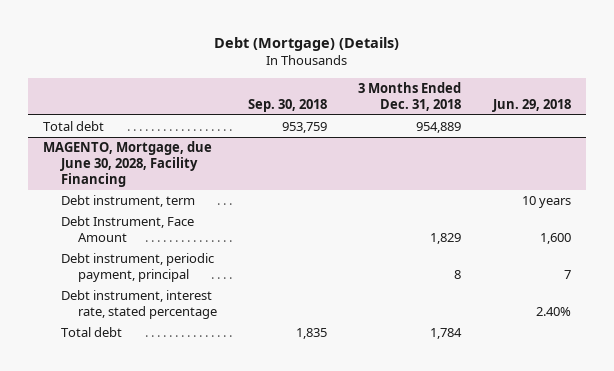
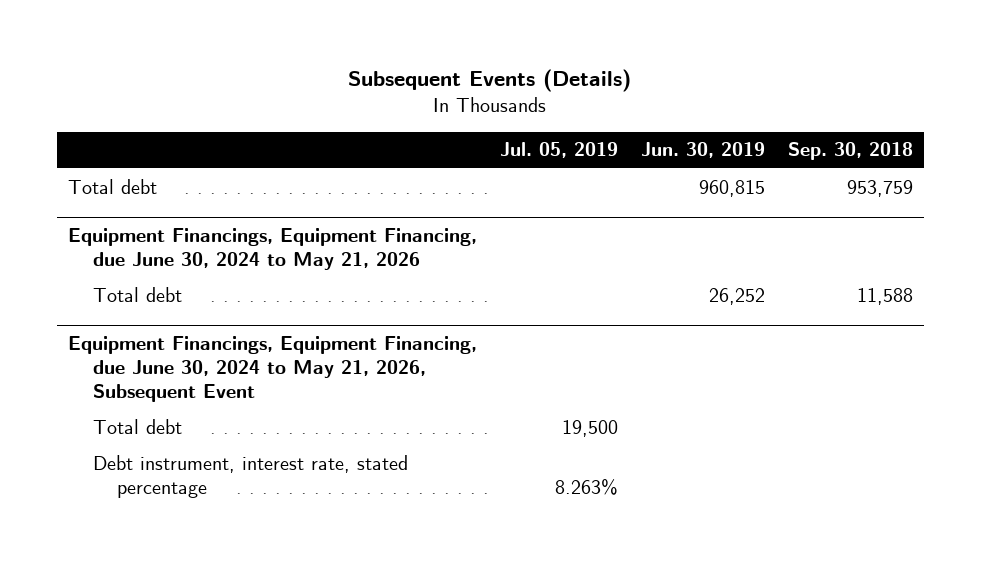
- Debt (Mortgage) (Details)
+ Subsequent Events (Details)
- | Sep. 30, 2018 | 3 Months Ended Dec. 31, 2018 | Jun. 29, 2018
+ | Jul. 05, 2019 | Jun. 30, 2019 | Sep. 30, 2018
- MAGENTO, Mortgage, due June 30, 2028, Facility Financing
- Debt instrument, term | | | 10 years
- Debt Instrument, Face Amount | | 1,829 | 1,600
- Debt instrument, periodic payment, principal | | 8 | 7
- Debt instrument, interest rate, stated percentage | | | 2.40%
- Total debt | 1,835 | 1,784 |
+ Equipment Financings, Equipment Financing, due June 30, 2024 to May 21, 2026
+ Total debt | | 26,252 | 11,588
+ Equipment Financings, Equipment Financing, due June 30, 2024 to May 21, 2026, Subsequent Event
+ Total debt | 19,500 | |
+ Debt instrument, interest rate, stated percentage | 8.263% | |

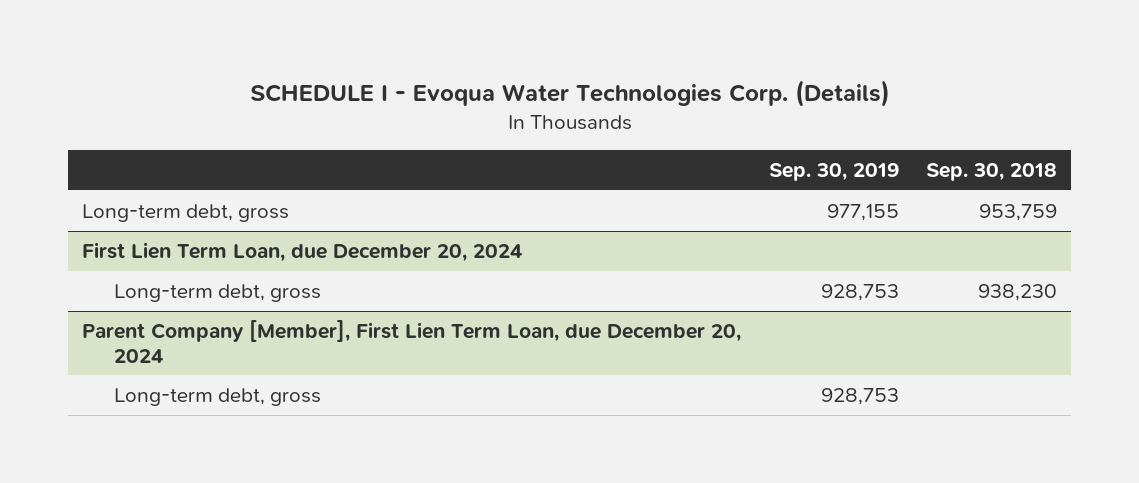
- Subsequent Events (Details)
+ SCHEDULE I - Evoqua Water Technologies Corp. (Details)
- | Jul. 05, 2019 | Jun. 30, 2019 | Sep. 30, 2018
+ | Sep. 30, 2019 | Sep. 30, 2018
- Total debt | | 960,815 | 953,759
- Equipment Financings, Equipment Financing, due June 30, 2024 to May 21, 2026
- Total debt | | 26,252 | 11,588
- Equipment Financings, Equipment Financing, due June 30, 2024 to May 21, 2026, Subsequent Event
- Total debt | 19,500 | |
- Debt instrument, interest rate, stated percentage | 8.263% | |
+ Long-term debt, gross | 977,155 | 953,759
+ First Lien Term Loan, due December 20, 2024
+ Long-term debt, gross | 928,753 | 938,230
+ Parent Company [Member], First Lien Term Loan, due December 20, 2024
+ Long-term debt, gross | 928,753 |

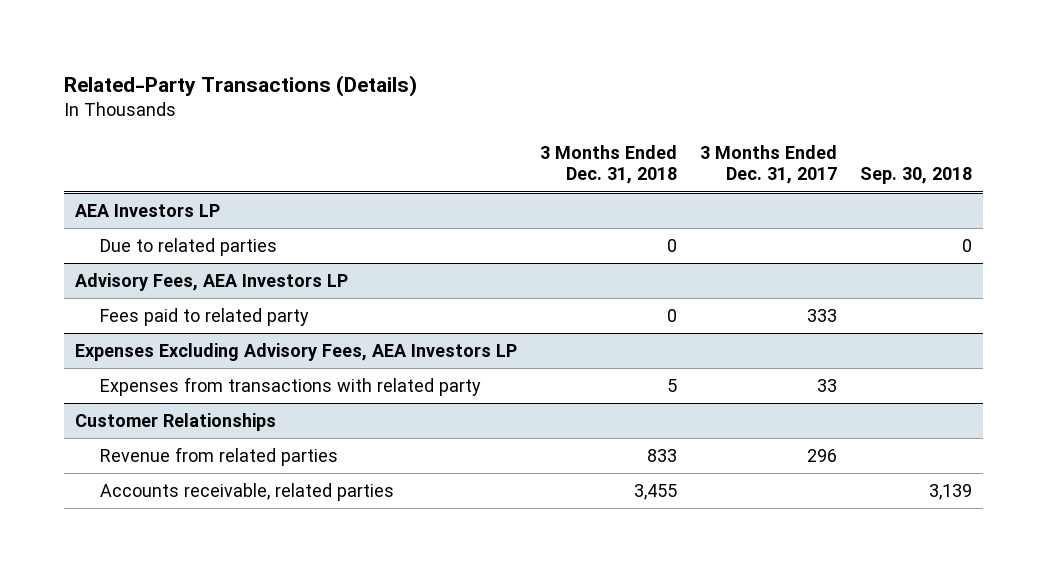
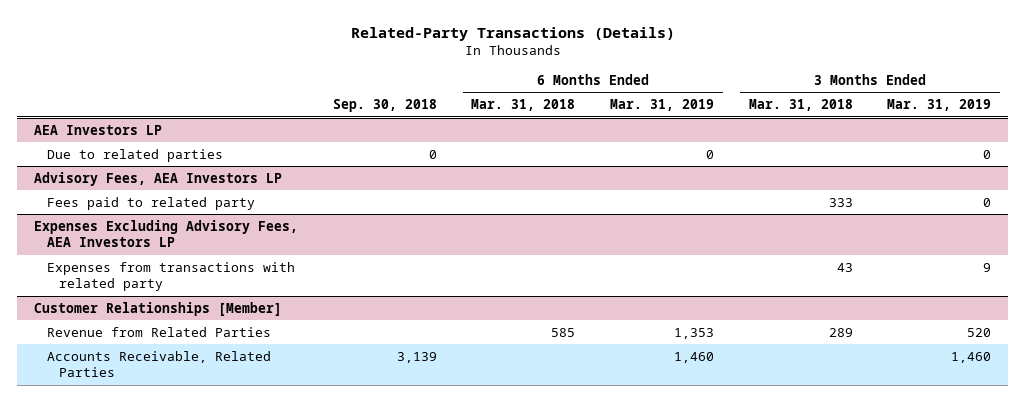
- | 3 Months Ended Dec. 31, 2018 | 3 Months Ended Dec. 31, 2017 | Sep. 30, 2018
+ | Sep. 30, 2018 | 6 Months Ended Mar. 31, 2018 | 6 Months Ended Mar. 31, 2019 | 3 Months Ended Mar. 31, 2018 | 3 Months Ended Mar. 31, 2019
- Customer Relationships
- Revenue from related parties | 833 | 296 |
- Accounts receivable, related parties | 3,455 | | 3,139
+ Customer Relationships [Member]
+ Revenue from Related Parties | | 585 | 1,353 | 289 | 520
+ Accounts Receivable, Related Parties | 3,139 | | 1,460 | | 1,460

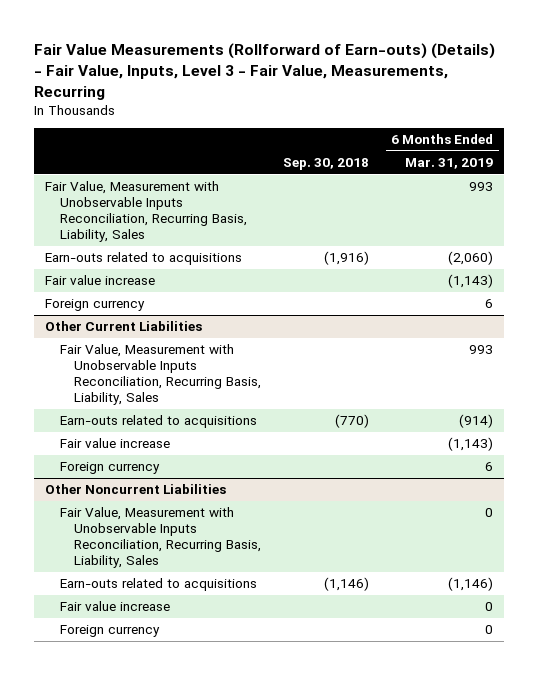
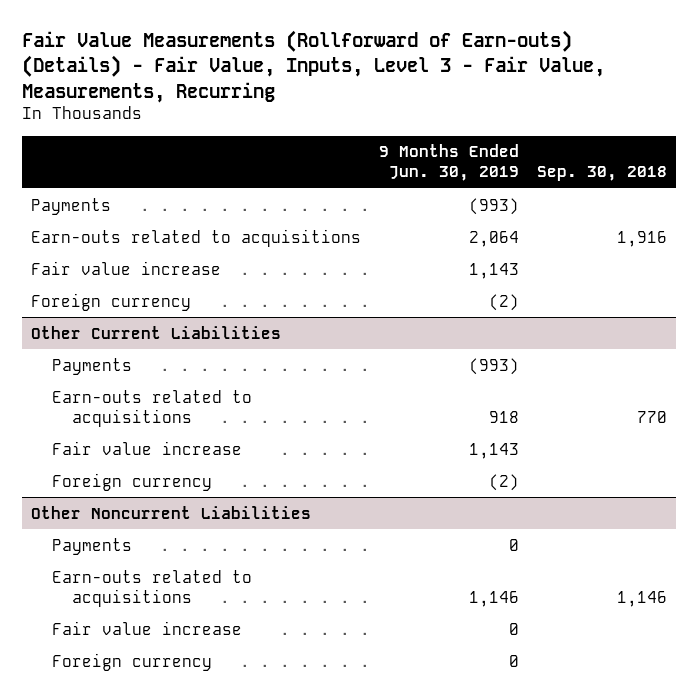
- | Sep. 30, 2018 | 6 Months Ended Mar. 31, 2019
+ | 9 Months Ended Jun. 30, 2019 | Sep. 30, 2018
- Fair Value, Measurement with Unobservable Inputs Reconciliation, Recurring Basis, Liability, Sales | | 993
- Earn-outs related to acquisitions | (1,916) | (2,060)
+ Payments | (993) |
+ Earn-outs related to acquisitions | 2,064 | 1,916
@ Other Current Liabilities
- Fair Value, Measurement with Unobservable Inputs Reconciliation, Recurring Basis, Liability, Sales | | 993
- Earn-outs related to acquisitions | (770) | (914)
+ Payments | (993) |
+ Earn-outs related to acquisitions | 918 | 770
@ Other Noncurrent Liabilities
- Fair Value, Measurement with Unobservable Inputs Reconciliation, Recurring Basis, Liability, Sales | | 0
- Earn-outs related to acquisitions | (1,146) | (1,146)
+ Payments | 0 |
+ Earn-outs related to acquisitions | 1,146 | 1,146

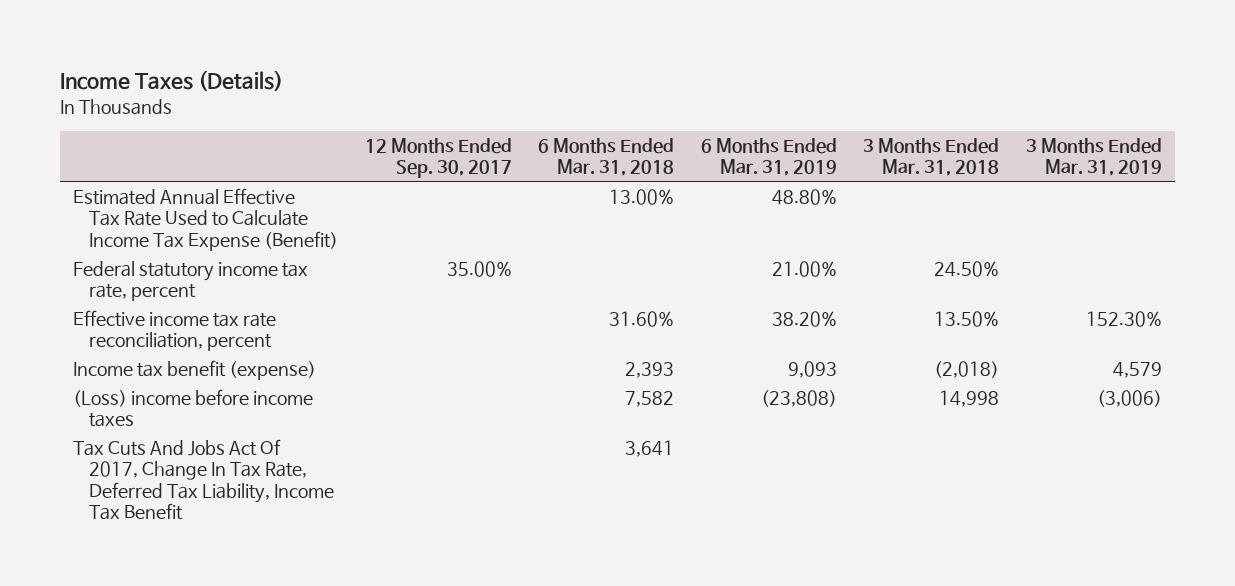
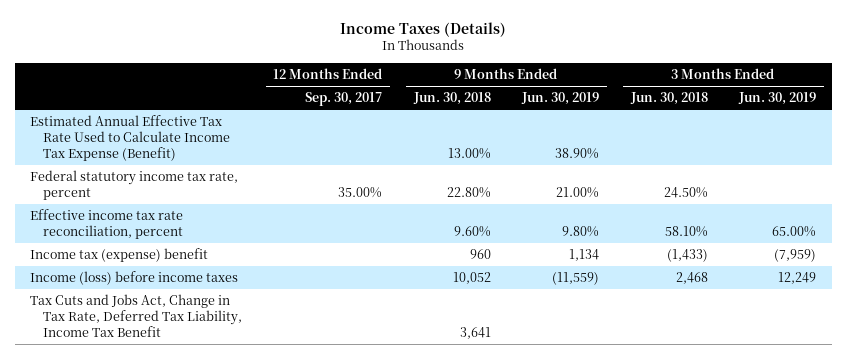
- | 12 Months Ended Sep. 30, 2017 | 6 Months Ended Mar. 31, 2018 | 6 Months Ended Mar. 31, 2019 | 3 Months Ended Mar. 31, 2018 | 3 Months Ended Mar. 31, 2019
+ | 12 Months Ended Sep. 30, 2017 | 9 Months Ended Jun. 30, 2018 | 9 Months Ended Jun. 30, 2019 | 3 Months Ended Jun. 30, 2018 | 3 Months Ended Jun. 30, 2019
- Income tax benefit (expense) | | 2,393 | 9,093 | (2,018) | 4,579
- (Loss) income before income taxes | | 7,582 | (23,808) | 14,998 | (3,006)
- Tax Cuts And Jobs Act Of 2017, Change In Tax Rate, Deferred Tax Liability, Income Tax Benefit | | 3,641 | | |
+ Income tax (expense) benefit | | 960 | 1,134 | (1,433) | (7,959)
+ Income (loss) before income taxes | | 10,052 | (11,559) | 2,468 | 12,249
+ Tax Cuts and Jobs Act, Change in Tax Rate, Deferred Tax Liability, Income Tax Benefit | | 3,641 | | |

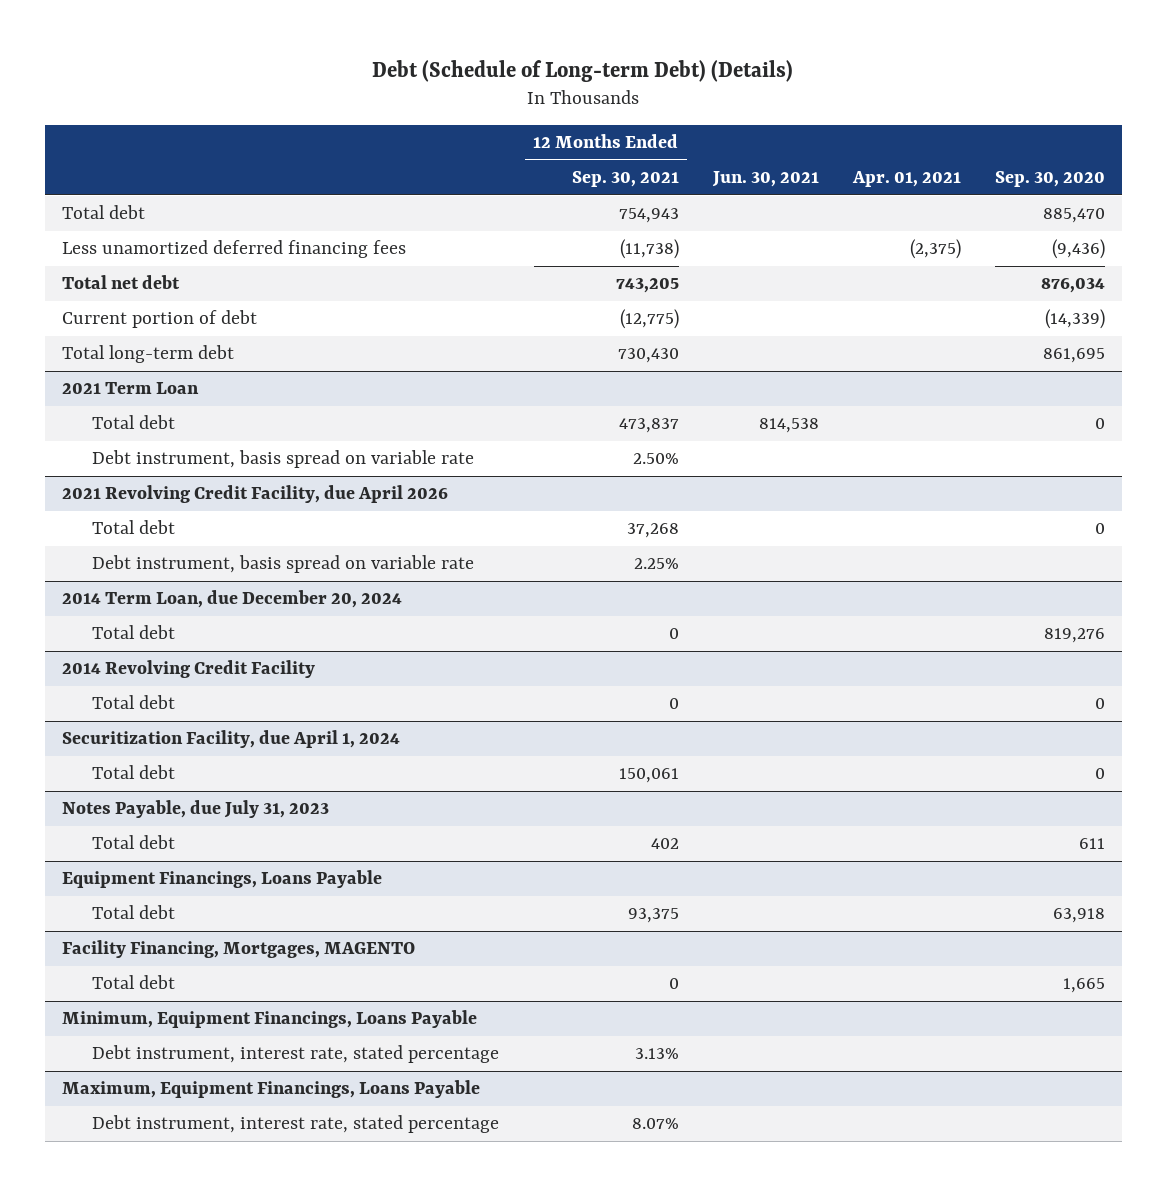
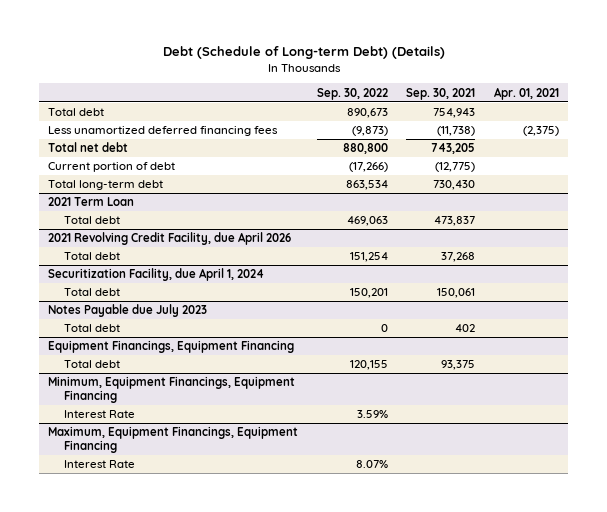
- | 12 Months Ended Sep. 30, 2021 | Jun. 30, 2021 | Apr. 01, 2021 | Sep. 30, 2020
+ | Sep. 30, 2022 | Sep. 30, 2021 | Apr. 01, 2021
@ 2021 Term Loan
- Debt instrument, basis spread on variable rate | 2.50% | | |
@ 2021 Revolving Credit Facility, due April 2026
- Debt instrument, basis spread on variable rate | 2.25% | | |
- 2014 Term Loan, due December 20, 2024
- Total debt | 0 | | | 819,276
- 2014 Revolving Credit Facility
- Total debt | 0 | | | 0
- Notes Payable, due July 31, 2023
- Total debt | 402 | | | 611
- Equipment Financings, Loans Payable
+ Notes Payable due July 2023
+ Total debt | 0 | 402 |
+ Equipment Financings, Equipment Financing
- Facility Financing, Mortgages, MAGENTO
- Total debt | 0 | | | 1,665
- Minimum, Equipment Financings, Loans Payable
- Debt instrument, interest rate, stated percentage | 3.13% | | |
- Maximum, Equipment Financings, Loans Payable
- Debt instrument, interest rate, stated percentage | 8.07% | | |
+ Minimum, Equipment Financings, Equipment Financing
+ Interest Rate | 3.59% | |
+ Maximum, Equipment Financings, Equipment Financing
+ Interest Rate | 8.07% | |

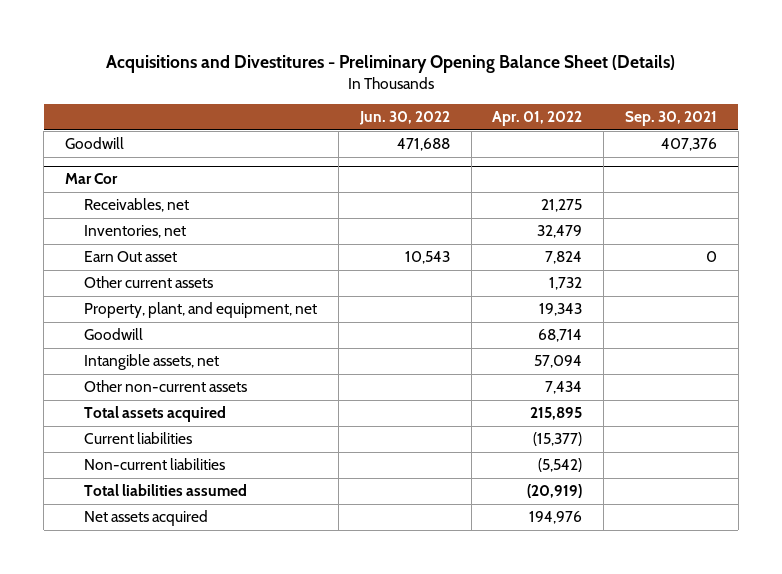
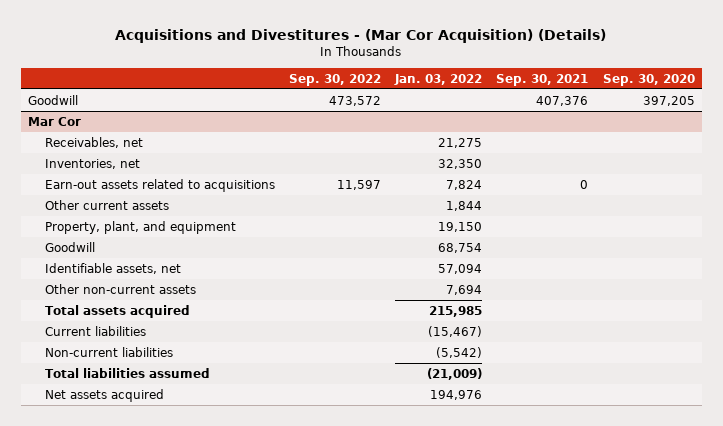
- Acquisitions and Divestitures - Preliminary Opening Balance Sheet (Details)
+ Acquisitions and Divestitures - (Mar Cor Acquisition) (Details)
- | Jun. 30, 2022 | Apr. 01, 2022 | Sep. 30, 2021
+ | Sep. 30, 2022 | Jan. 03, 2022 | Sep. 30, 2021 | Sep. 30, 2020
@ Mar Cor
- Earn Out asset | 10,543 | 7,824 | 0
+ Earn-out assets related to acquisitions | 11,597 | 7,824 | 0 |
- Property, plant, and equipment, net | | 19,343 |
+ Property, plant, and equipment | | 19,150 | |
- Intangible assets, net | | 57,094 |
+ Identifiable assets, net | | 57,094 | |

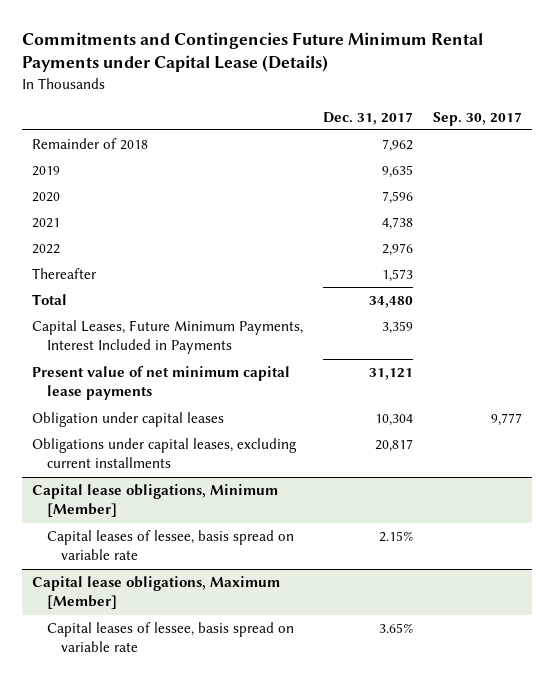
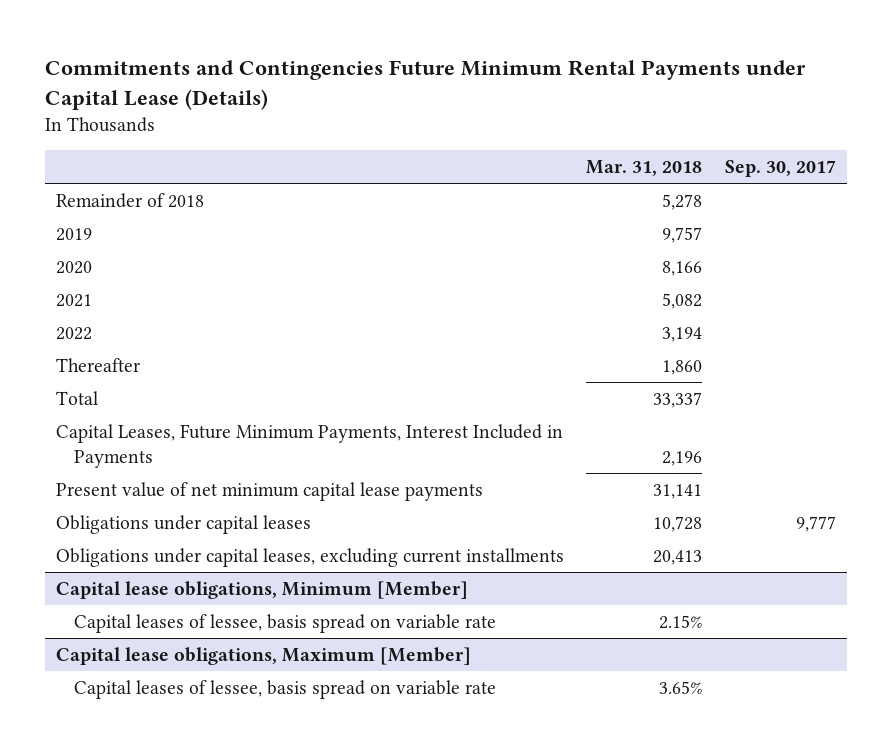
- | Dec. 31, 2017 | Sep. 30, 2017
+ | Mar. 31, 2018 | Sep. 30, 2017
- Obligation under capital leases | 10,304 | 9,777
+ Obligations under capital leases | 10,728 | 9,777

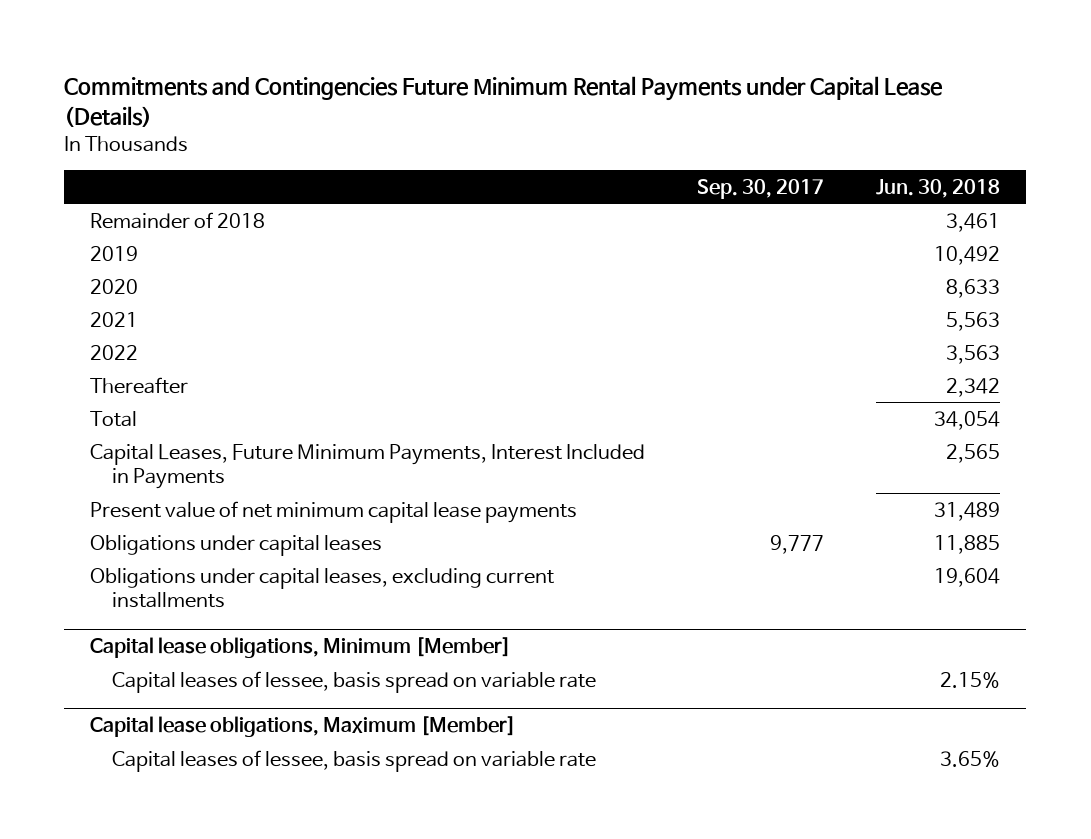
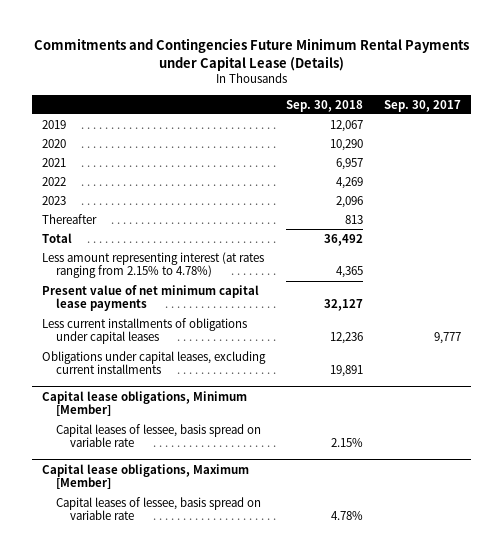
- | Sep. 30, 2017 | Jun. 30, 2018
+ | Sep. 30, 2018 | Sep. 30, 2017
- Remainder of 2018 | | 3,461
+ 2023 | 2,096 |
- Capital Leases, Future Minimum Payments, Interest Included in Payments | | 2,565
+ Less amount representing interest (at rates ranging from 2.15% to 4.78%) | 4,365 |
- Obligations under capital leases | 9,777 | 11,885
+ Less current installments of obligations under capital leases | 12,236 | 9,777

